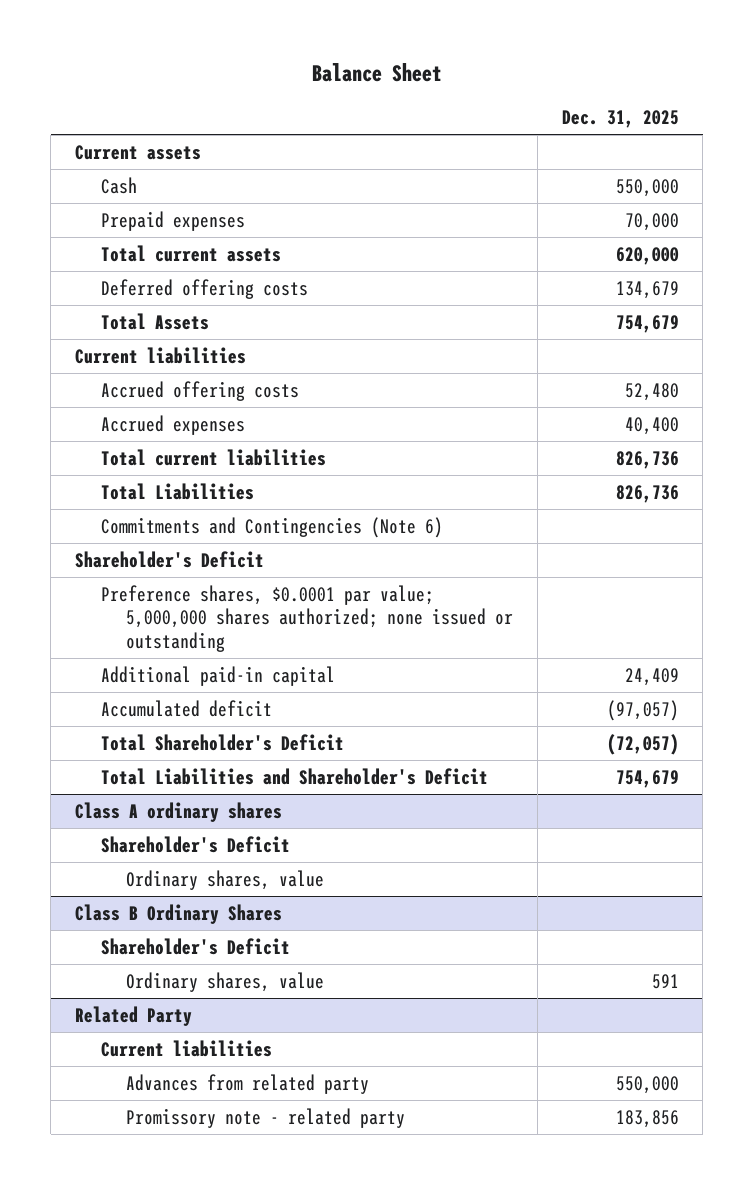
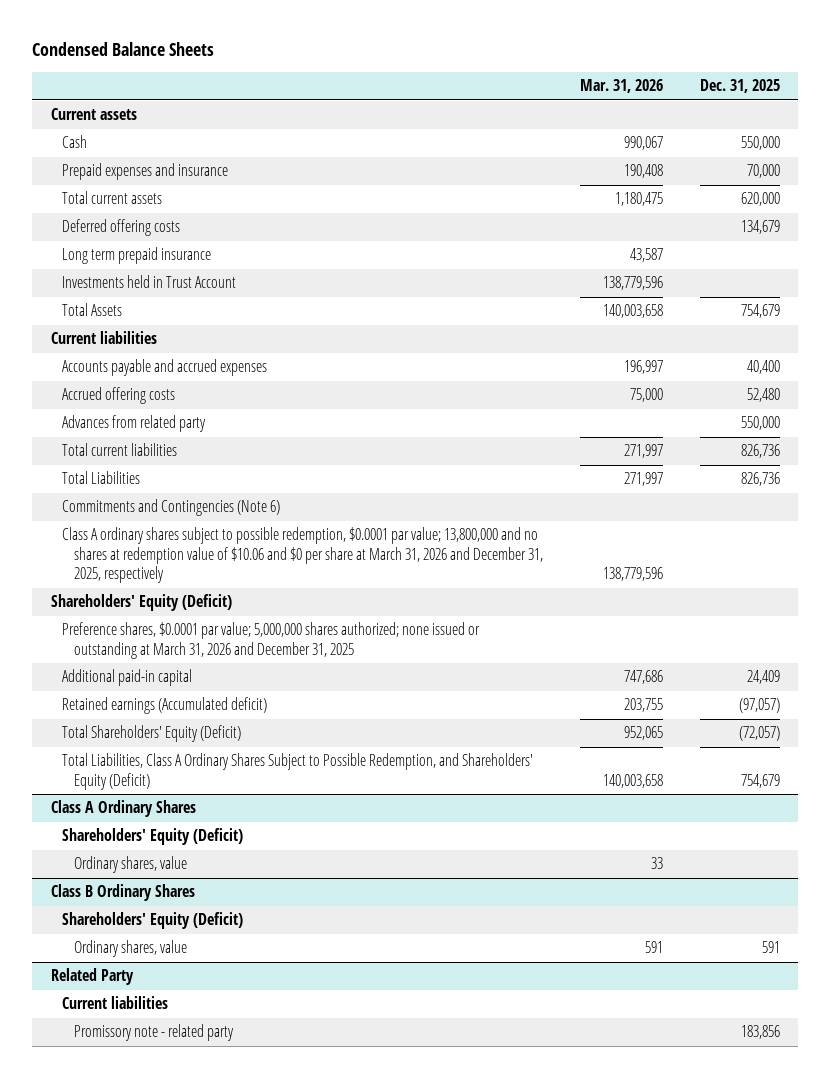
- Balance Sheet
+ Condensed Balance Sheets
- | Dec. 31, 2025
+ | Mar. 31, 2026 | Dec. 31, 2025
- Prepaid expenses | 70,000
+ Prepaid expenses and insurance | 190,408 | 70,000
+ Long term prepaid insurance | 43,587 |
+ Investments held in Trust Account | 138,779,596 |
+ Accounts payable and accrued expenses | 196,997 | 40,400
- Accrued expenses | 40,400
+ Advances from related party | | 550,000
- Shareholder's Deficit
- Preference shares, $0.0001 par value; 5,000,000 shares authorized; none issued or outstanding
+ Class A ordinary shares subject to possible redemption, $0.0001 par value; 13,800,000 and no shares at redemption value of $10.06 and $0 per share at March 31, 2026 and December 31, 2025, respectively | 138,779,596 |
+ Shareholders' Equity (Deficit)
+ Preference shares, $0.0001 par value; 5,000,000 shares authorized; none issued or outstanding at March 31, 2026 and December 31, 2025
- Accumulated deficit | (97,057)
- Total Shareholder's Deficit | (72,057)
- Total Liabilities and Shareholder's Deficit | 754,679
- Class A ordinary shares
- Shareholder's Deficit
+ Retained earnings (Accumulated deficit) | 203,755 | (97,057)
+ Total Shareholders' Equity (Deficit) | 952,065 | (72,057)
+ Total Liabilities, Class A Ordinary Shares Subject to Possible Redemption, and Shareholders' Equity (Deficit) | 140,003,658 | 754,679
+ Class A Ordinary Shares
+ Shareholders' Equity (Deficit)
@ Class B Ordinary Shares
- Shareholder's Deficit
+ Shareholders' Equity (Deficit)
@ Related Party
- Advances from related party | 550,000

